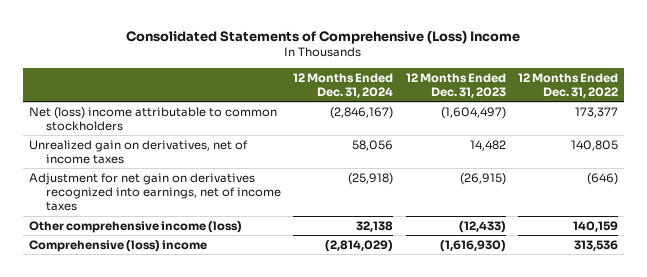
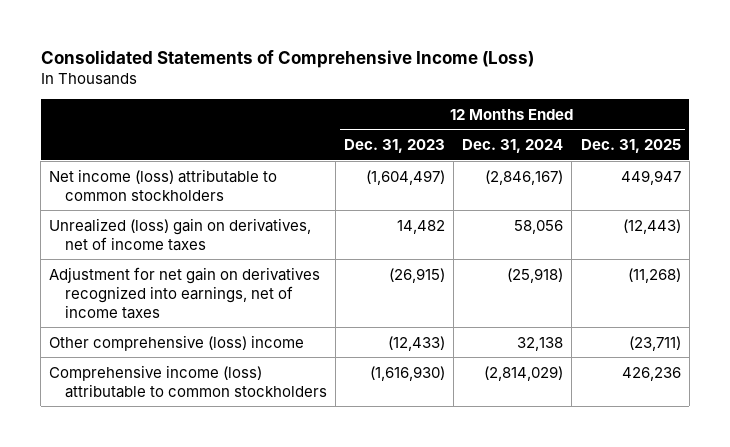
- Consolidated Statements of Comprehensive (Loss) Income
+ Consolidated Statements of Comprehensive Income (Loss)
- | 12 Months Ended Dec. 31, 2024 | 12 Months Ended Dec. 31, 2023 | 12 Months Ended Dec. 31, 2022
+ | 12 Months Ended Dec. 31, 2023 | 12 Months Ended Dec. 31, 2024 | 12 Months Ended Dec. 31, 2025
- Net (loss) income attributable to common stockholders | (2,846,167) | (1,604,497) | 173,377
- Unrealized gain on derivatives, net of income taxes | 58,056 | 14,482 | 140,805
+ Net income (loss) attributable to common stockholders | (1,604,497) | (2,846,167) | 449,947
+ Unrealized (loss) gain on derivatives, net of income taxes | 14,482 | 58,056 | (12,443)
- Other comprehensive income (loss) | 32,138 | (12,433) | 140,159
- Comprehensive (loss) income | (2,814,029) | (1,616,930) | 313,536
+ Other comprehensive (loss) income | (12,433) | 32,138 | (23,711)
+ Comprehensive income (loss) attributable to common stockholders | (1,616,930) | (2,814,029) | 426,236

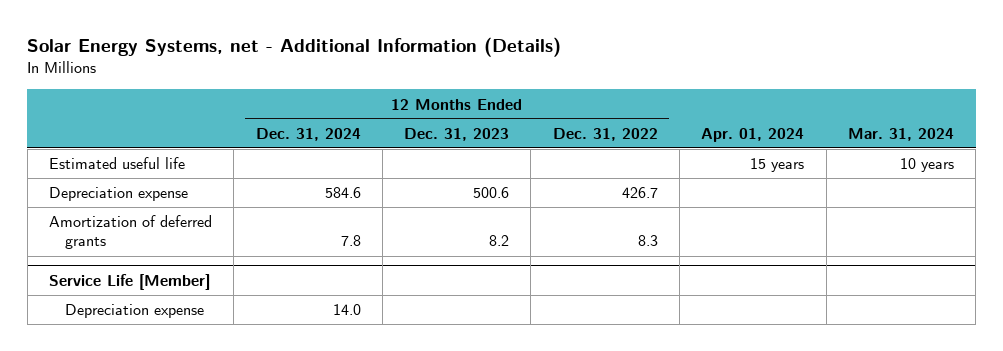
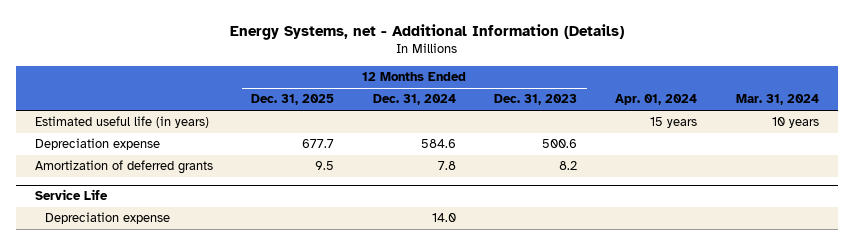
- Solar Energy Systems, net - Additional Information (Details)
+ Energy Systems, net - Additional Information (Details)
- | 12 Months Ended Dec. 31, 2024 | 12 Months Ended Dec. 31, 2023 | 12 Months Ended Dec. 31, 2022 | Apr. 01, 2024 | Mar. 31, 2024
+ | 12 Months Ended Dec. 31, 2025 | 12 Months Ended Dec. 31, 2024 | 12 Months Ended Dec. 31, 2023 | Apr. 01, 2024 | Mar. 31, 2024
- Estimated useful life | | | | 15 years | 10 years
+ Estimated useful life (in years) | | | | 15 years | 10 years
- Service Life [Member]
+ Service Life

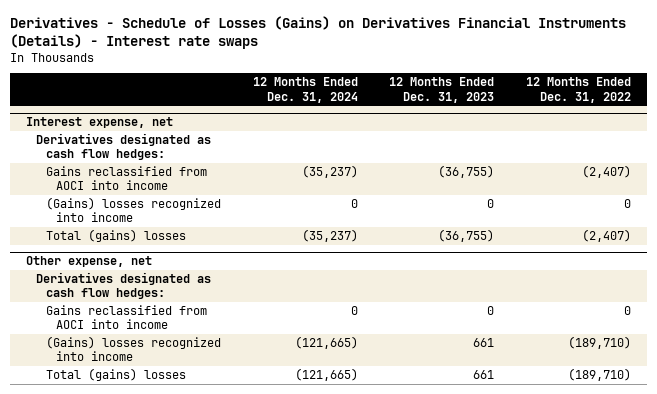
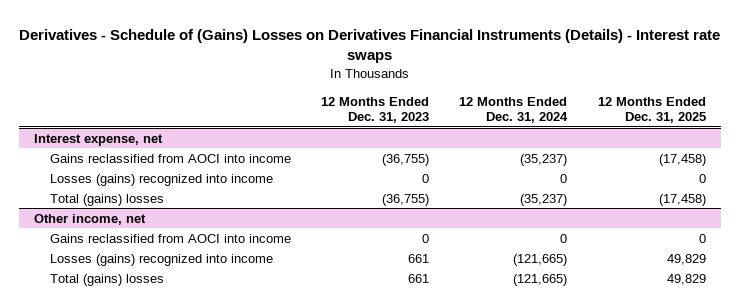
- Derivatives - Schedule of Losses (Gains) on Derivatives Financial Instruments (Details) - Interest rate swaps
+ Derivatives - Schedule of (Gains) Losses on Derivatives Financial Instruments (Details) - Interest rate swaps
- | 12 Months Ended Dec. 31, 2024 | 12 Months Ended Dec. 31, 2023 | 12 Months Ended Dec. 31, 2022
+ | 12 Months Ended Dec. 31, 2023 | 12 Months Ended Dec. 31, 2024 | 12 Months Ended Dec. 31, 2025
@ Interest expense, net
- Derivatives designated as cash flow hedges:
- (Gains) losses recognized into income | 0 | 0 | 0
+ Losses (gains) recognized into income | 0 | 0 | 0
- Other expense, net
- Derivatives designated as cash flow hedges:
+ Other income, net
- (Gains) losses recognized into income | (121,665) | 661 | (189,710)
+ Losses (gains) recognized into income | 661 | (121,665) | 49,829

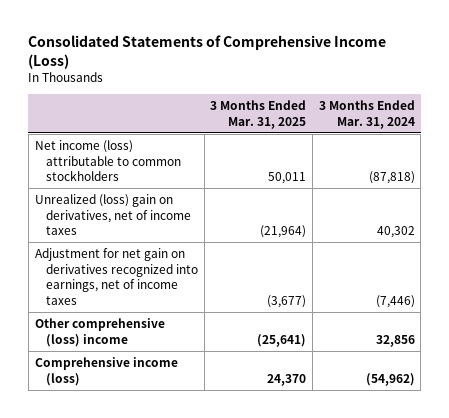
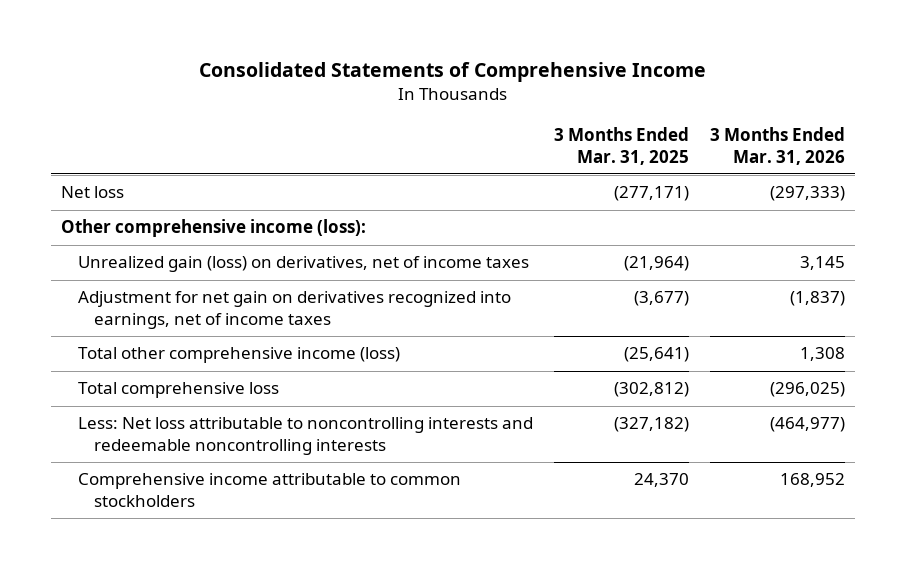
- Consolidated Statements of Comprehensive Income (Loss)
+ Consolidated Statements of Comprehensive Income
- | 3 Months Ended Mar. 31, 2025 | 3 Months Ended Mar. 31, 2024
+ | 3 Months Ended Mar. 31, 2025 | 3 Months Ended Mar. 31, 2026
- Net income (loss) attributable to common stockholders | 50,011 | (87,818)
- Unrealized (loss) gain on derivatives, net of income taxes | (21,964) | 40,302
+ Net loss | (277,171) | (297,333)
+ Other comprehensive income (loss):
+ Unrealized gain (loss) on derivatives, net of income taxes | (21,964) | 3,145
- Other comprehensive (loss) income | (25,641) | 32,856
- Comprehensive income (loss) | 24,370 | (54,962)
+ Total other comprehensive income (loss) | (25,641) | 1,308
+ Total comprehensive loss | (302,812) | (296,025)
+ Less: Net loss attributable to noncontrolling interests and redeemable noncontrolling interests | (327,182) | (464,977)
+ Comprehensive income attributable to common stockholders | 24,370 | 168,952

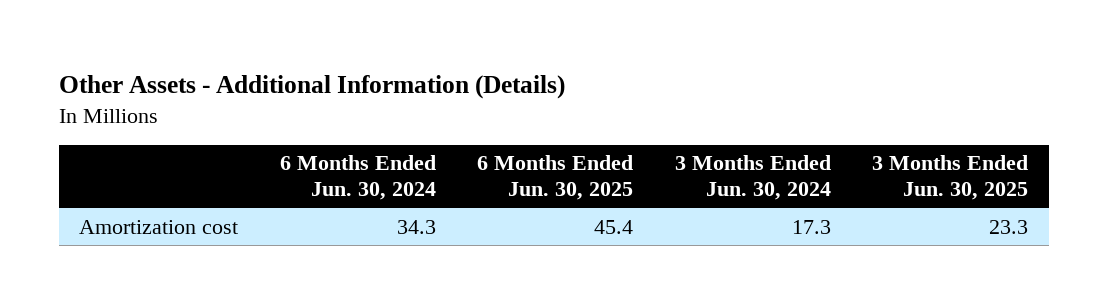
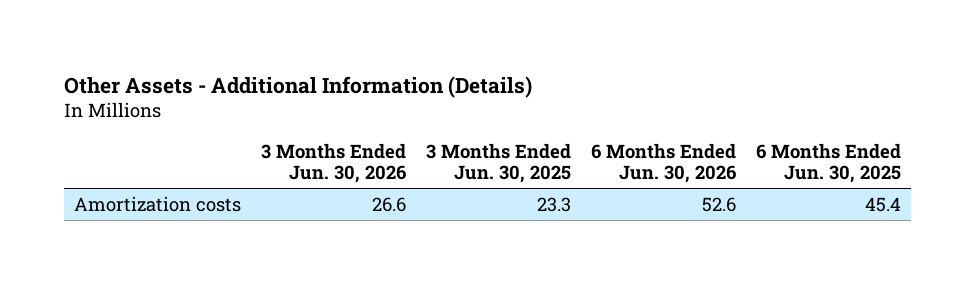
- | 6 Months Ended Jun. 30, 2024 | 6 Months Ended Jun. 30, 2025 | 3 Months Ended Jun. 30, 2024 | 3 Months Ended Jun. 30, 2025
+ | 3 Months Ended Jun. 30, 2026 | 3 Months Ended Jun. 30, 2025 | 6 Months Ended Jun. 30, 2026 | 6 Months Ended Jun. 30, 2025
- Amortization cost | 34.3 | 45.4 | 17.3 | 23.3
+ Amortization costs | 26.6 | 23.3 | 52.6 | 45.4

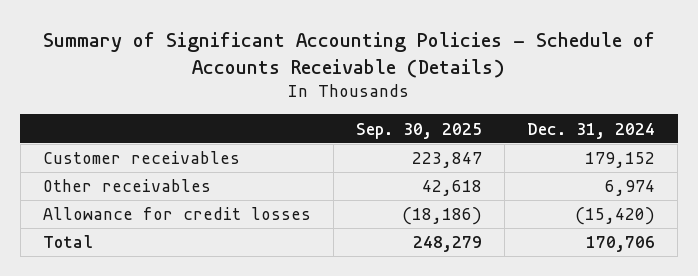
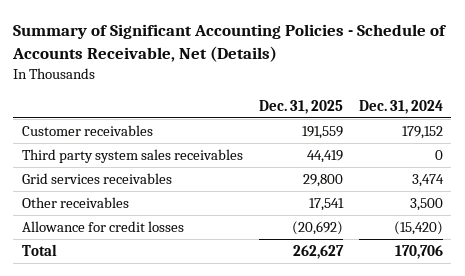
- Summary of Significant Accounting Policies - Schedule of Accounts Receivable (Details)
+ Summary of Significant Accounting Policies - Schedule of Accounts Receivable, Net (Details)
- | Sep. 30, 2025 | Dec. 31, 2024
+ | Dec. 31, 2025 | Dec. 31, 2024
- Other receivables | 42,618 | 6,974
+ Third party system sales receivables | 44,419 | 0
+ Grid services receivables | 29,800 | 3,474
+ Other receivables | 17,541 | 3,500

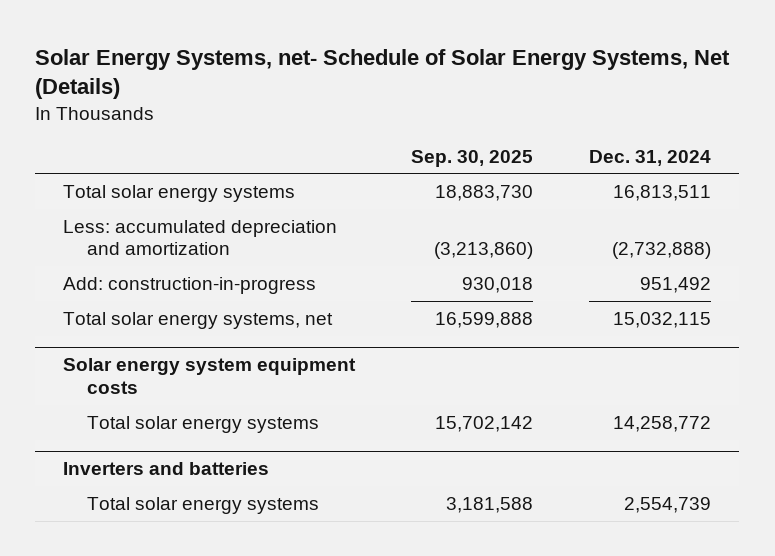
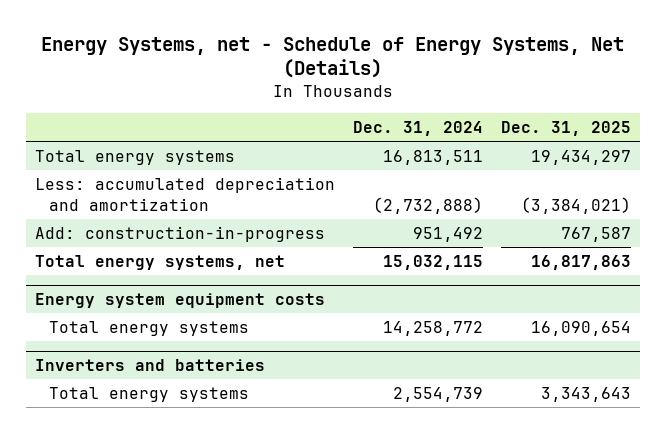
- Solar Energy Systems, net- Schedule of Solar Energy Systems, Net (Details)
+ Energy Systems, net - Schedule of Energy Systems, Net (Details)
- | Sep. 30, 2025 | Dec. 31, 2024
+ | Dec. 31, 2024 | Dec. 31, 2025
- Total solar energy systems | 18,883,730 | 16,813,511
+ Total energy systems | 16,813,511 | 19,434,297
- Total solar energy systems, net | 16,599,888 | 15,032,115
- Solar energy system equipment costs
- Total solar energy systems | 15,702,142 | 14,258,772
+ Total energy systems, net | 15,032,115 | 16,817,863
+ Energy system equipment costs
+ Total energy systems | 14,258,772 | 16,090,654
@ Inverters and batteries
- Total solar energy systems | 3,181,588 | 2,554,739
+ Total energy systems | 2,554,739 | 3,343,643

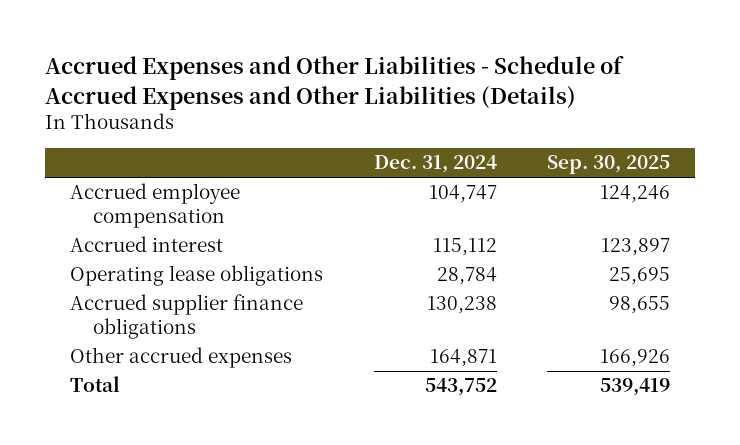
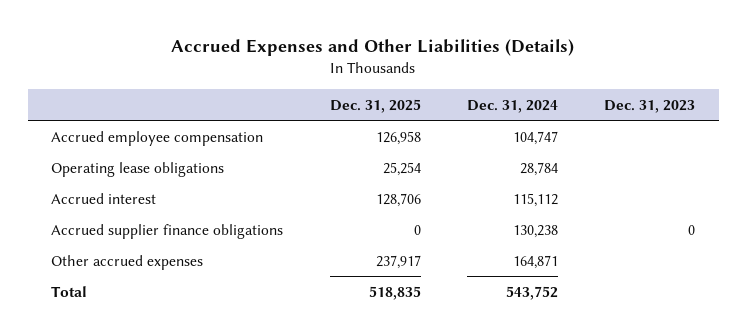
- Accrued Expenses and Other Liabilities - Schedule of Accrued Expenses and Other Liabilities (Details)
+ Accrued Expenses and Other Liabilities (Details)
- | Dec. 31, 2024 | Sep. 30, 2025
+ | Dec. 31, 2025 | Dec. 31, 2024 | Dec. 31, 2023
moved down: Accrued interest | 128,706 | 115,112 |

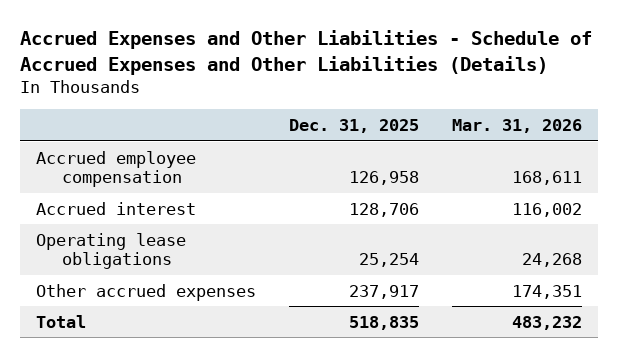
- Accrued Expenses and Other Liabilities (Details)
+ Accrued Expenses and Other Liabilities - Schedule of Accrued Expenses and Other Liabilities (Details)
- | Dec. 31, 2025 | Dec. 31, 2024 | Dec. 31, 2023
+ | Dec. 31, 2025 | Mar. 31, 2026
- Accrued supplier finance obligations | 0 | 130,238 | 0
moved down: Operating lease obligations | 25,254 | 24,268

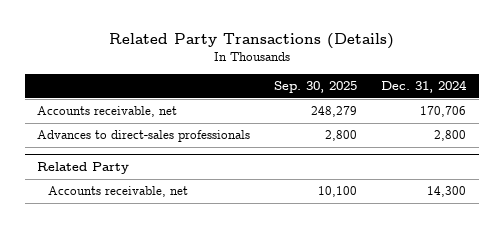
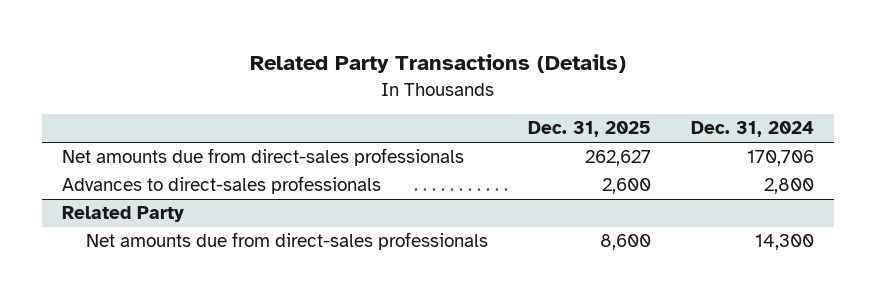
- | Sep. 30, 2025 | Dec. 31, 2024
+ | Dec. 31, 2025 | Dec. 31, 2024
- Accounts receivable, net | 248,279 | 170,706
+ Net amounts due from direct-sales professionals | 262,627 | 170,706
@ Related Party
- Accounts receivable, net | 10,100 | 14,300
+ Net amounts due from direct-sales professionals | 8,600 | 14,300

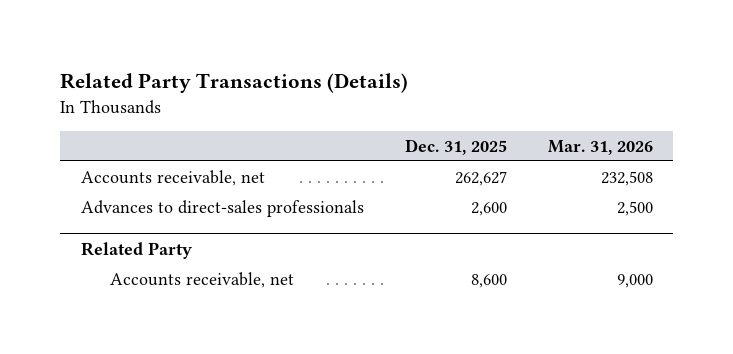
- | Dec. 31, 2025 | Dec. 31, 2024
+ | Dec. 31, 2025 | Mar. 31, 2026
- Net amounts due from direct-sales professionals | 262,627 | 170,706
+ Accounts receivable, net | 262,627 | 232,508
@ Related Party
- Net amounts due from direct-sales professionals | 8,600 | 14,300
+ Accounts receivable, net | 8,600 | 9,000

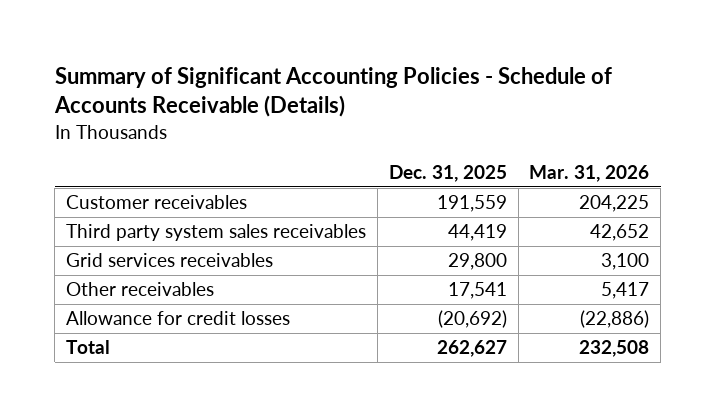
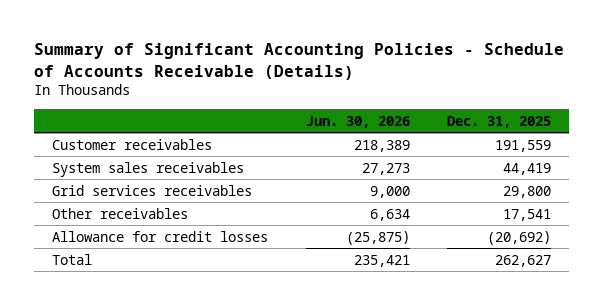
- | Dec. 31, 2025 | Mar. 31, 2026
+ | Jun. 30, 2026 | Dec. 31, 2025
- Third party system sales receivables | 44,419 | 42,652
+ System sales receivables | 27,273 | 44,419

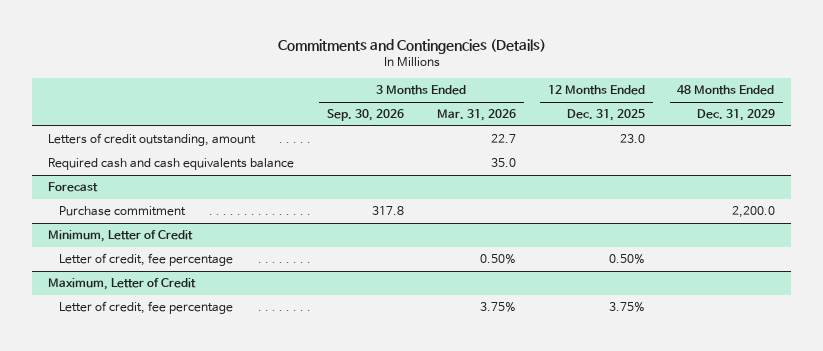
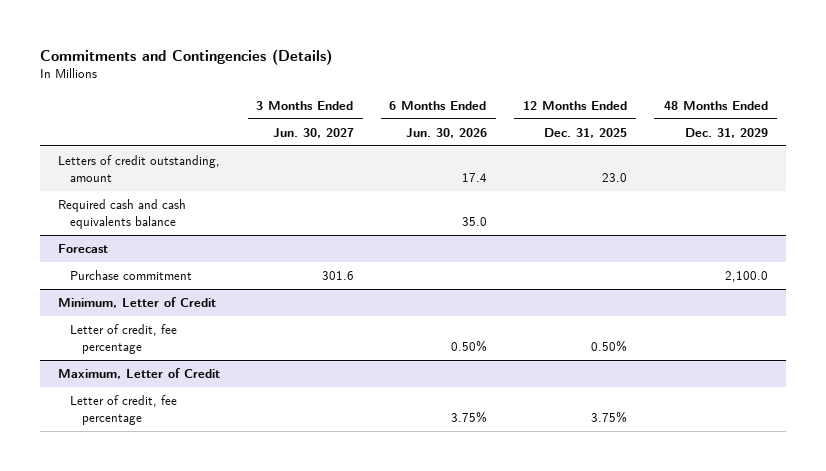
- | 3 Months Ended Sep. 30, 2026 | 3 Months Ended Mar. 31, 2026 | 12 Months Ended Dec. 31, 2025 | 48 Months Ended Dec. 31, 2029
+ | 3 Months Ended Jun. 30, 2027 | 6 Months Ended Jun. 30, 2026 | 12 Months Ended Dec. 31, 2025 | 48 Months Ended Dec. 31, 2029
@ Forecast
- Purchase commitment | 317.8 | | | 2,200.0
+ Purchase commitment | 301.6 | | | 2,100.0

